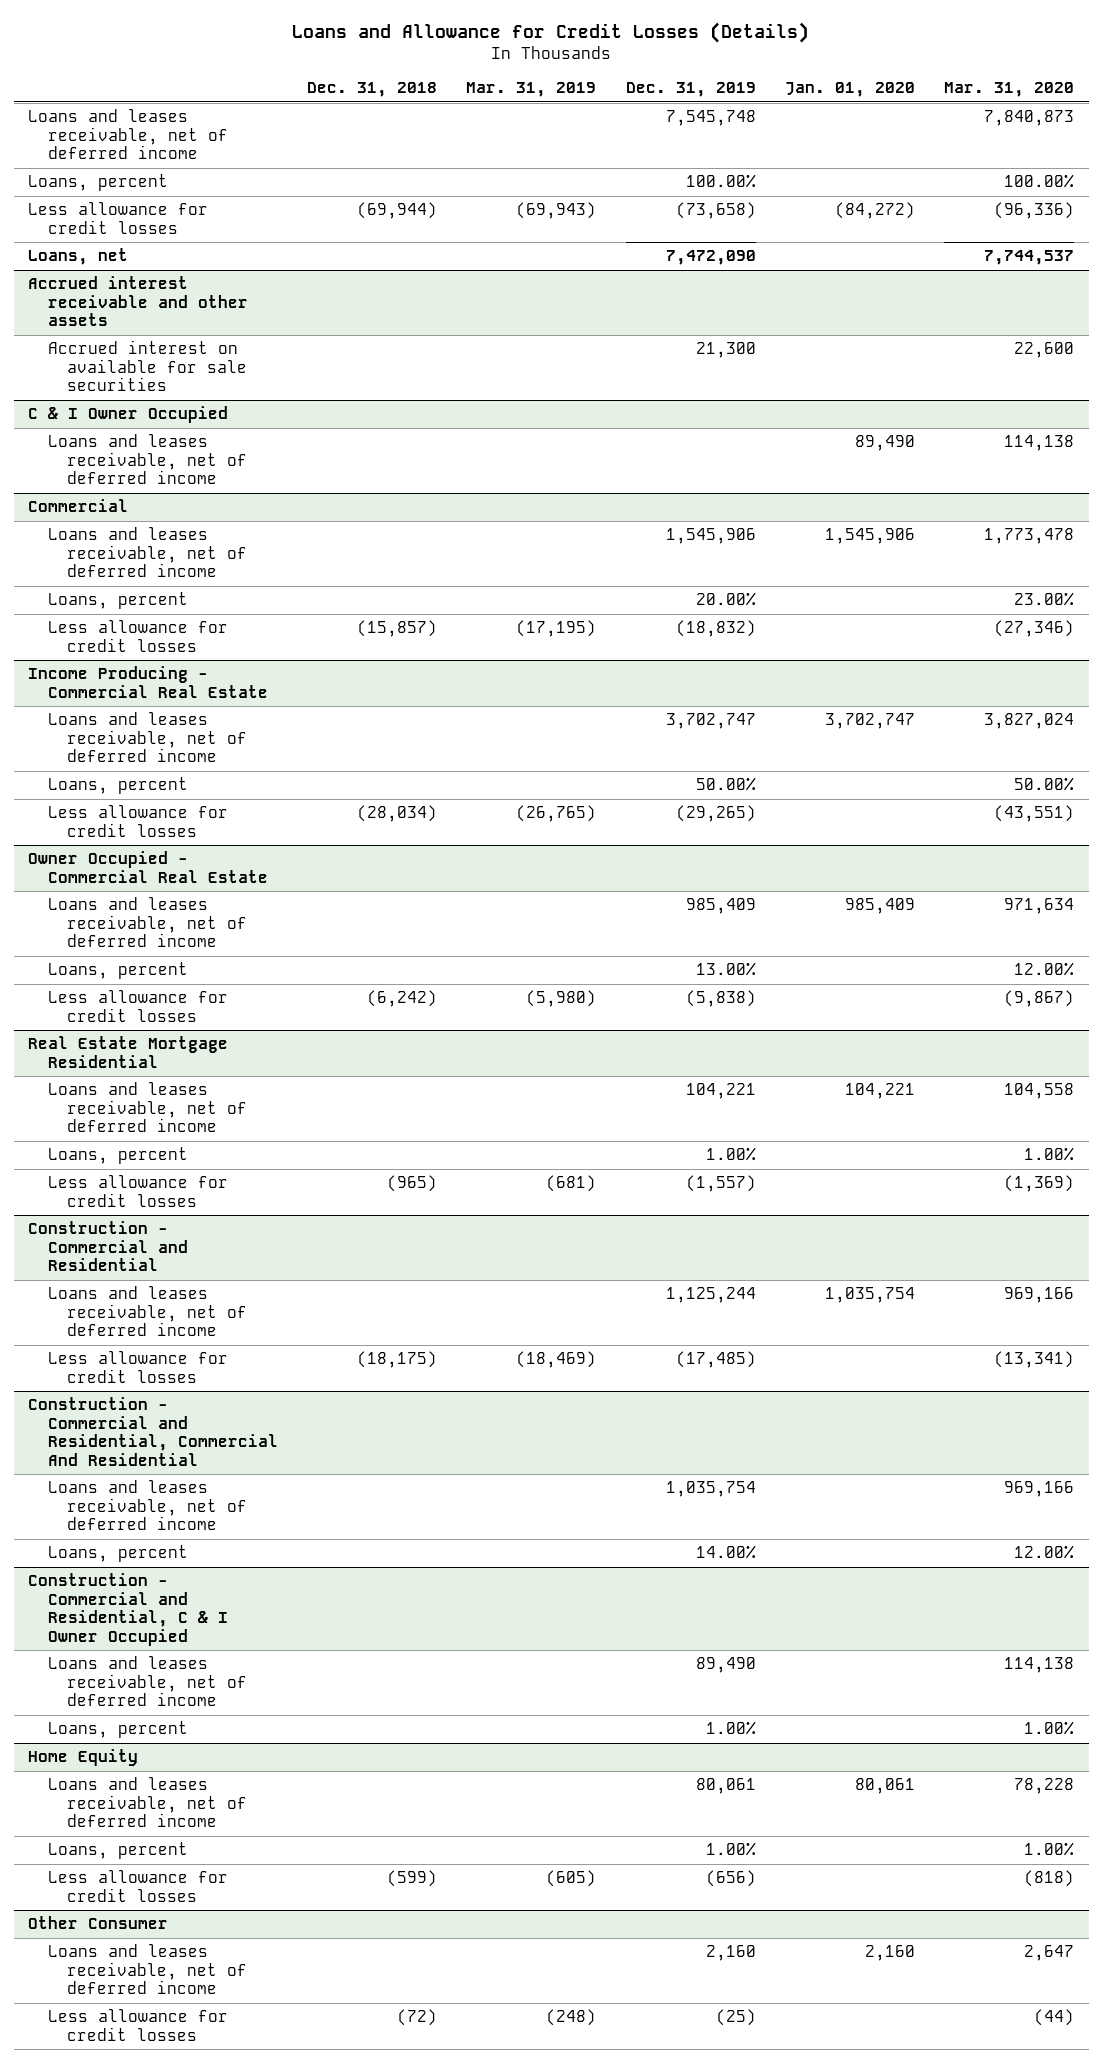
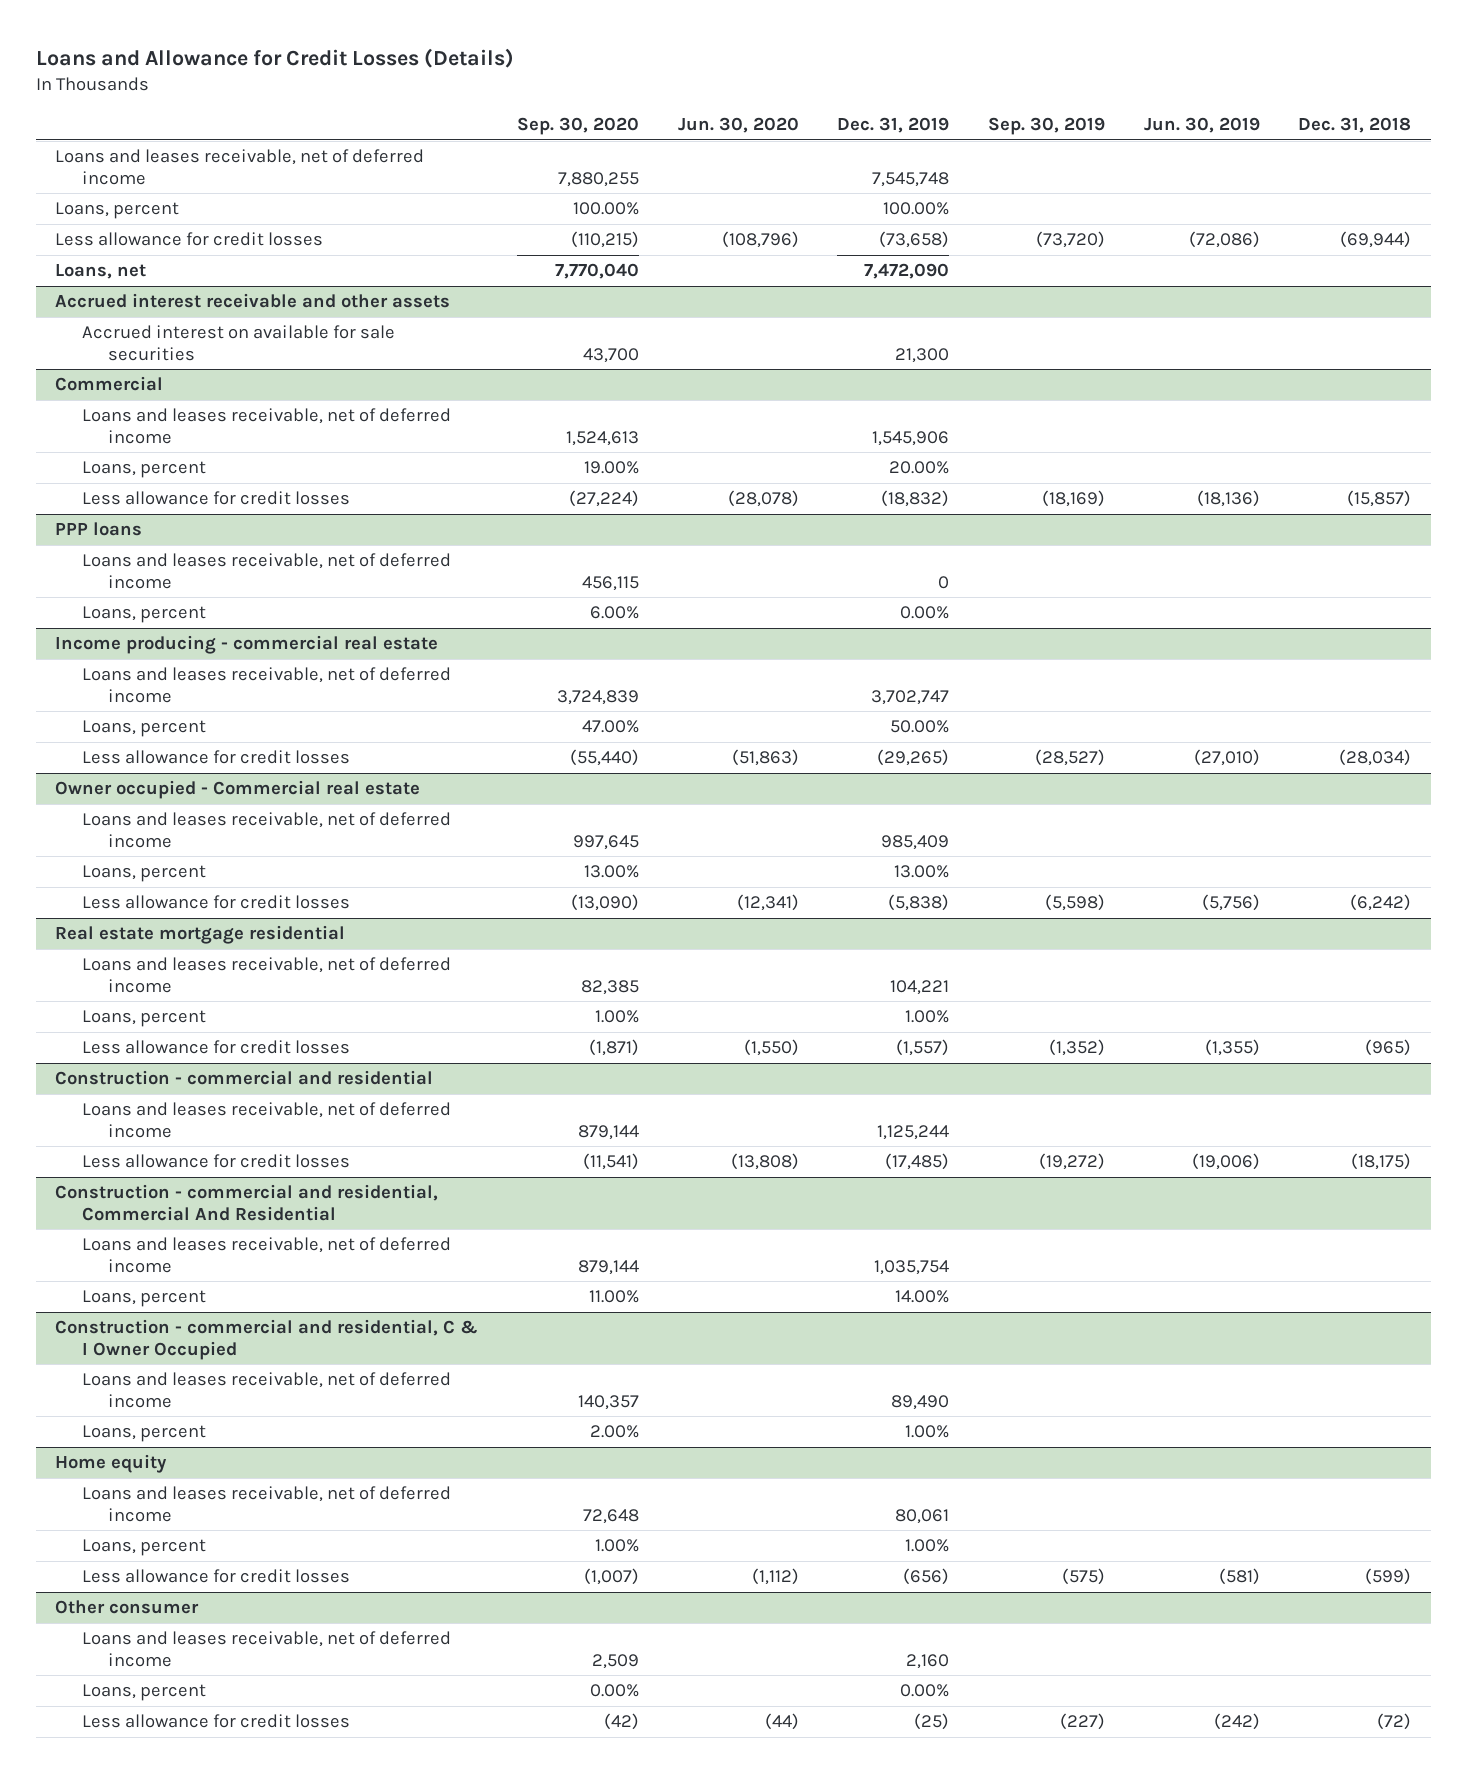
- | Dec. 31, 2018 | Mar. 31, 2019 | Dec. 31, 2019 | Jan. 01, 2020 | Mar. 31, 2020
+ | Sep. 30, 2020 | Jun. 30, 2020 | Dec. 31, 2019 | Sep. 30, 2019 | Jun. 30, 2019 | Dec. 31, 2018
- C & I Owner Occupied
- Loans and leases receivable, net of deferred income | | | | 89,490 | 114,138
- Income Producing - Commercial Real Estate
+ PPP loans
+ Loans and leases receivable, net of deferred income | 456,115 | | 0 | | |
+ Loans, percent | 6.00% | | 0.00% | | |
+ Income producing - commercial real estate
- Owner Occupied - Commercial Real Estate
+ Owner occupied - Commercial real estate
- Real Estate Mortgage Residential
+ Real estate mortgage residential
- Construction - Commercial and Residential
+ Construction - commercial and residential
- Construction - Commercial and Residential, Commercial And Residential
+ Construction - commercial and residential, Commercial And Residential
- Construction - Commercial and Residential, C & I Owner Occupied
+ Construction - commercial and residential, C & I Owner Occupied
- Home Equity
+ Home equity
- Other Consumer
+ Other consumer
+ Loans, percent | 0.00% | | 0.00% | | |

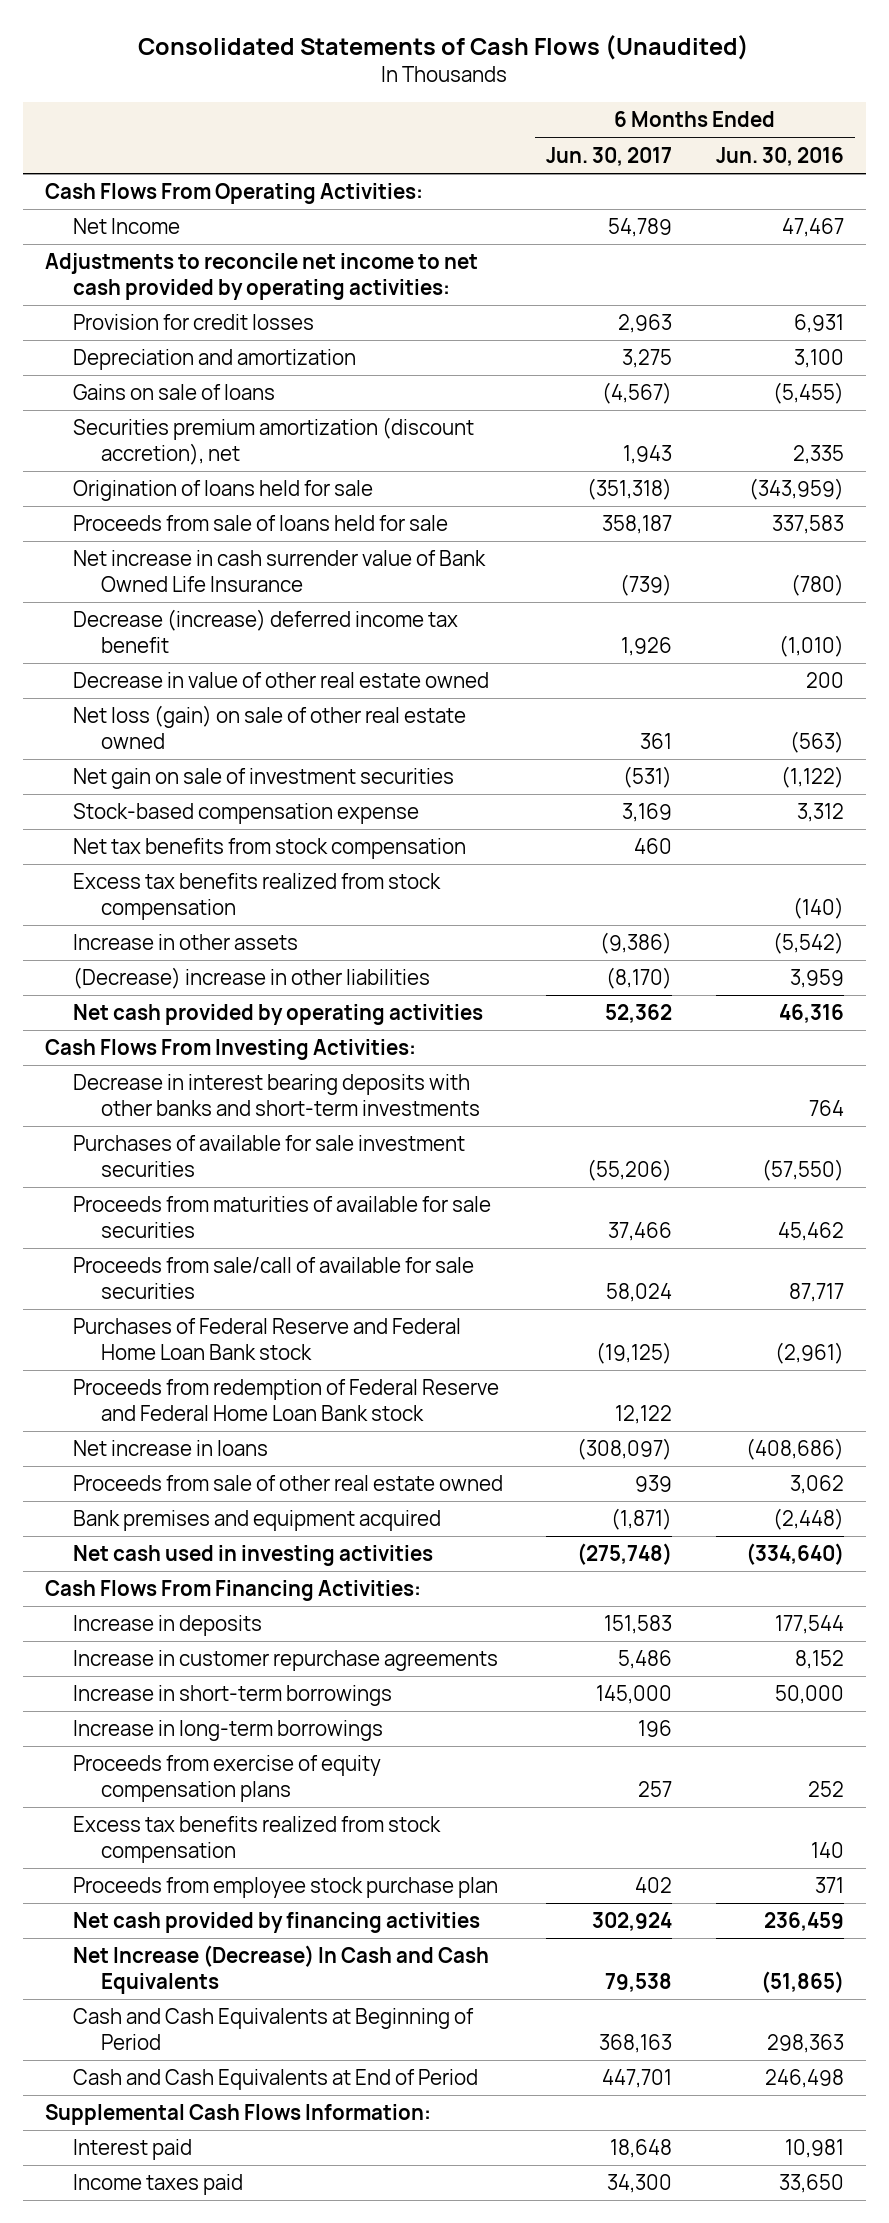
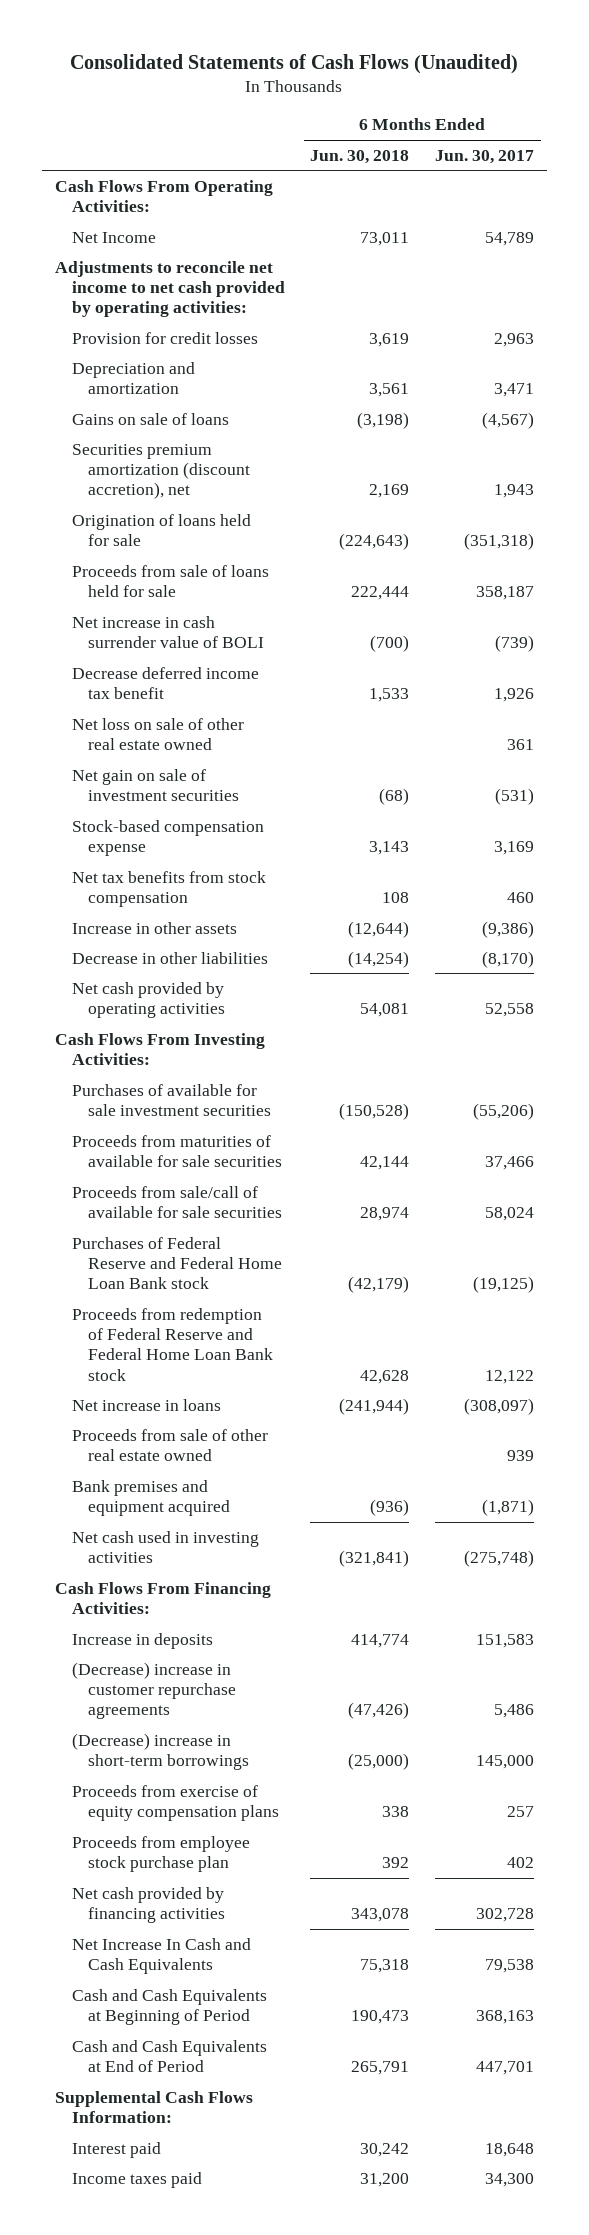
- | 6 Months Ended Jun. 30, 2017 | 6 Months Ended Jun. 30, 2016
+ | 6 Months Ended Jun. 30, 2018 | 6 Months Ended Jun. 30, 2017
- Depreciation and amortization | 3,275 | 3,100
+ Depreciation and amortization | 3,561 | 3,471
- Net increase in cash surrender value of Bank Owned Life Insurance | (739) | (780)
- Decrease (increase) deferred income tax benefit | 1,926 | (1,010)
- Decrease in value of other real estate owned | | 200
- Net loss (gain) on sale of other real estate owned | 361 | (563)
+ Net increase in cash surrender value of BOLI | (700) | (739)
+ Decrease deferred income tax benefit | 1,533 | 1,926
+ Net loss on sale of other real estate owned | | 361
- Excess tax benefits realized from stock compensation | | (140)
- (Decrease) increase in other liabilities | (8,170) | 3,959
- Net cash provided by operating activities | 52,362 | 46,316
+ Decrease in other liabilities | (14,254) | (8,170)
+ Net cash provided by operating activities | 54,081 | 52,558
- Decrease in interest bearing deposits with other banks and short-term investments | | 764
- Increase in customer repurchase agreements | 5,486 | 8,152
- Increase in short-term borrowings | 145,000 | 50,000
- Increase in long-term borrowings | 196 |
+ (Decrease) increase in customer repurchase agreements | (47,426) | 5,486
+ (Decrease) increase in short-term borrowings | (25,000) | 145,000
- Excess tax benefits realized from stock compensation | | 140
- Net cash provided by financing activities | 302,924 | 236,459
- Net Increase (Decrease) In Cash and Cash Equivalents | 79,538 | (51,865)
+ Net cash provided by financing activities | 343,078 | 302,728
+ Net Increase In Cash and Cash Equivalents | 75,318 | 79,538

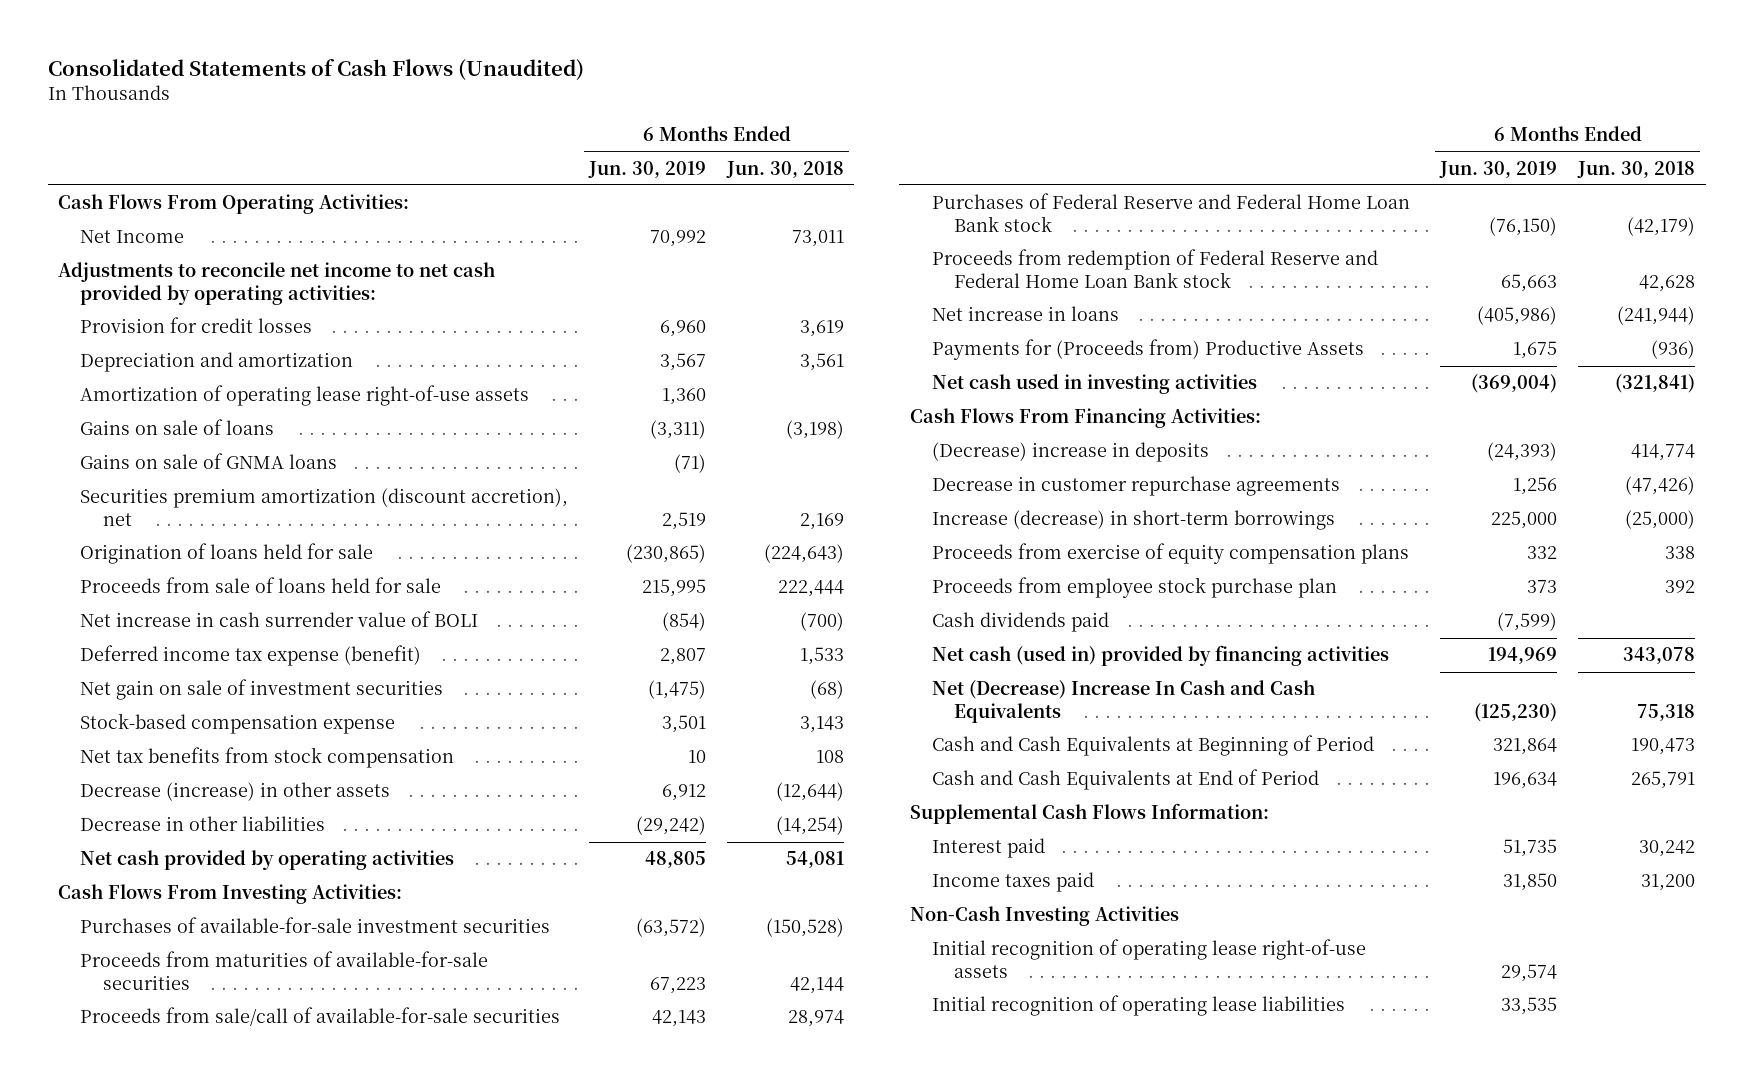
- | 6 Months Ended Jun. 30, 2018 | 6 Months Ended Jun. 30, 2017
+ | 6 Months Ended Jun. 30, 2019 | 6 Months Ended Jun. 30, 2018
+ Amortization of operating lease right-of-use assets | 1,360 |
+ Gains on sale of GNMA loans | (71) |
- Decrease deferred income tax benefit | 1,533 | 1,926
- Net loss on sale of other real estate owned | | 361
+ Deferred income tax expense (benefit) | 2,807 | 1,533
- Increase in other assets | (12,644) | (9,386)
+ Decrease (increase) in other assets | 6,912 | (12,644)
- Purchases of available for sale investment securities | (150,528) | (55,206)
- Proceeds from maturities of available for sale securities | 42,144 | 37,466
- Proceeds from sale/call of available for sale securities | 28,974 | 58,024
+ Purchases of available-for-sale investment securities | (63,572) | (150,528)
+ Proceeds from maturities of available-for-sale securities | 67,223 | 42,144
+ Proceeds from sale/call of available-for-sale securities | 42,143 | 28,974
- Proceeds from sale of other real estate owned | | 939
- Bank premises and equipment acquired | (936) | (1,871)
+ Payments for (Proceeds from) Productive Assets | 1,675 | (936)
- Increase in deposits | 414,774 | 151,583
- (Decrease) increase in customer repurchase agreements | (47,426) | 5,486
- (Decrease) increase in short-term borrowings | (25,000) | 145,000
+ (Decrease) increase in deposits | (24,393) | 414,774
+ Decrease in customer repurchase agreements | 1,256 | (47,426)
+ Increase (decrease) in short-term borrowings | 225,000 | (25,000)
- Net cash provided by financing activities | 343,078 | 302,728
- Net Increase In Cash and Cash Equivalents | 75,318 | 79,538
+ Cash dividends paid | (7,599) |
+ Net cash (used in) provided by financing activities | 194,969 | 343,078
+ Net (Decrease) Increase In Cash and Cash Equivalents | (125,230) | 75,318
+ Non-Cash Investing Activities
+ Initial recognition of operating lease right-of-use assets | 29,574 |
+ Initial recognition of operating lease liabilities | 33,535 |

